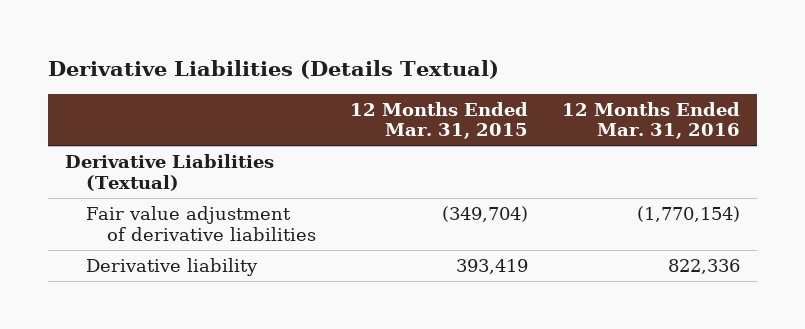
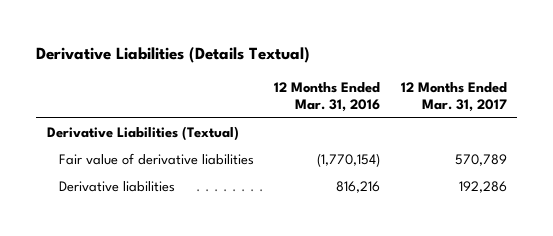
- | 12 Months Ended Mar. 31, 2015 | 12 Months Ended Mar. 31, 2016
+ | 12 Months Ended Mar. 31, 2016 | 12 Months Ended Mar. 31, 2017
- Fair value adjustment of derivative liabilities | (349,704) | (1,770,154)
- Derivative liability | 393,419 | 822,336
+ Fair value of derivative liabilities | (1,770,154) | 570,789
+ Derivative liabilities | 816,216 | 192,286

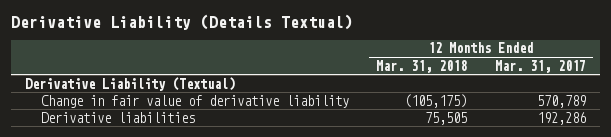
- Derivative Liabilities (Details Textual)
+ Derivative Liability (Details Textual)
- | 12 Months Ended Mar. 31, 2016 | 12 Months Ended Mar. 31, 2017
+ | 12 Months Ended Mar. 31, 2018 | 12 Months Ended Mar. 31, 2017
- Derivative Liabilities (Textual)
- Fair value of derivative liabilities | (1,770,154) | 570,789
+ Derivative Liability (Textual)
+ Change in fair value of derivative liability | (105,175) | 570,789

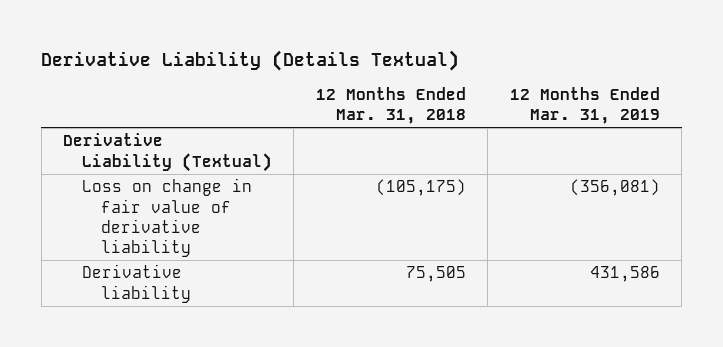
- | 12 Months Ended Mar. 31, 2018 | 12 Months Ended Mar. 31, 2017
+ | 12 Months Ended Mar. 31, 2018 | 12 Months Ended Mar. 31, 2019
- Change in fair value of derivative liability | (105,175) | 570,789
- Derivative liabilities | 75,505 | 192,286
+ Loss on change in fair value of derivative liability | (105,175) | (356,081)
+ Derivative liability | 75,505 | 431,586

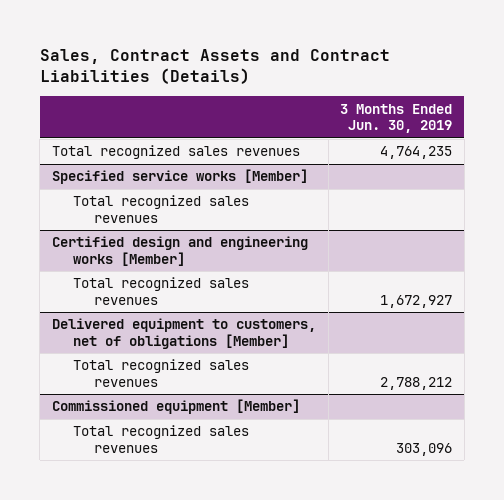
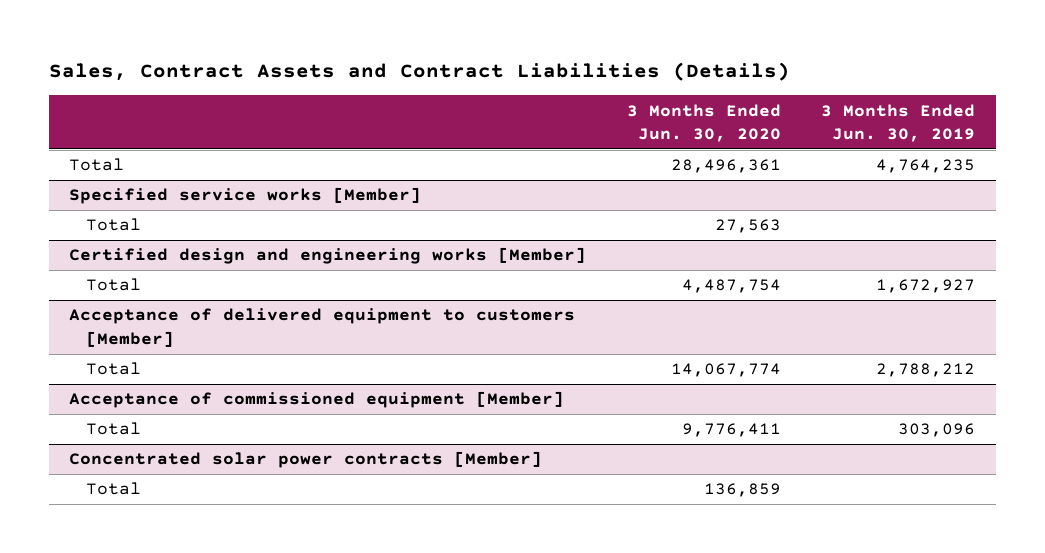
- | 3 Months Ended Jun. 30, 2019
+ | 3 Months Ended Jun. 30, 2020 | 3 Months Ended Jun. 30, 2019
- Total recognized sales revenues | 4,764,235
+ Total | 28,496,361 | 4,764,235
@ Specified service works [Member]
- Total recognized sales revenues
+ Total | 27,563 |
@ Certified design and engineering works [Member]
- Total recognized sales revenues | 1,672,927
- Delivered equipment to customers, net of obligations [Member]
- Total recognized sales revenues | 2,788,212
- Commissioned equipment [Member]
- Total recognized sales revenues | 303,096
@ Certified design and engineering works [Member]
+ Total | 4,487,754 | 1,672,927
+ Acceptance of delivered equipment to customers [Member]
+ Total | 14,067,774 | 2,788,212
+ Acceptance of commissioned equipment [Member]
+ Total | 9,776,411 | 303,096
+ Concentrated solar power contracts [Member]
+ Total | 136,859 |

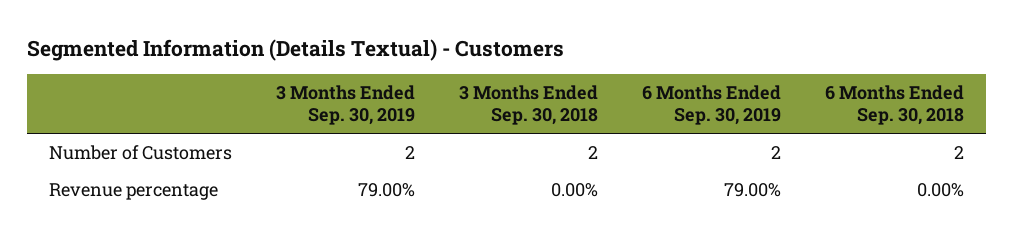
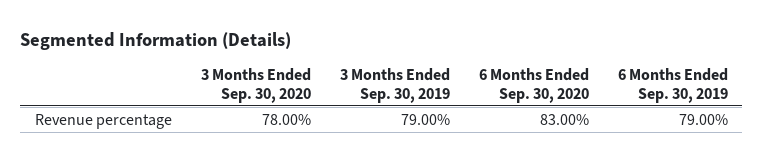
- Segmented Information (Details Textual) - Customers
+ Segmented Information (Details)
- | 3 Months Ended Sep. 30, 2019 | 3 Months Ended Sep. 30, 2018 | 6 Months Ended Sep. 30, 2019 | 6 Months Ended Sep. 30, 2018
+ | 3 Months Ended Sep. 30, 2020 | 3 Months Ended Sep. 30, 2019 | 6 Months Ended Sep. 30, 2020 | 6 Months Ended Sep. 30, 2019
- Number of Customers | 2 | 2 | 2 | 2

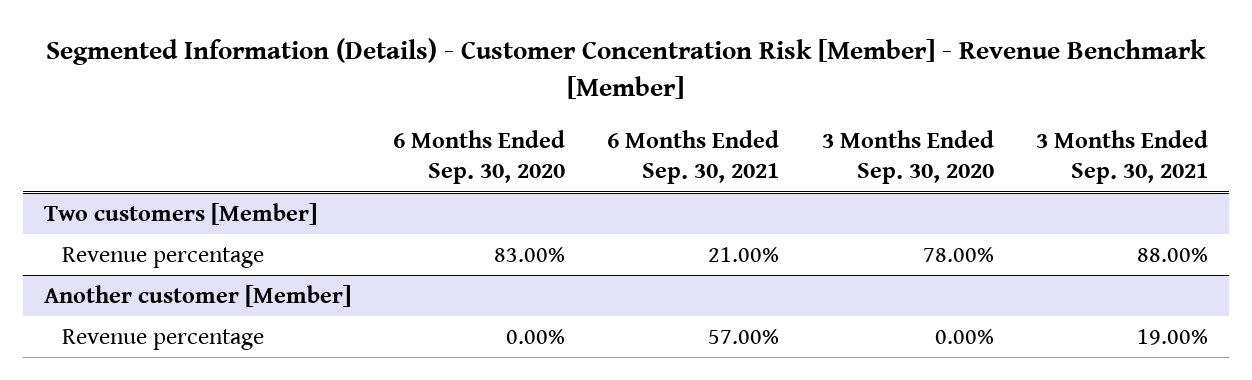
- Segmented Information (Details)
+ Segmented Information (Details) - Customer Concentration Risk [Member] - Revenue Benchmark [Member]
- | 3 Months Ended Sep. 30, 2020 | 3 Months Ended Sep. 30, 2019 | 6 Months Ended Sep. 30, 2020 | 6 Months Ended Sep. 30, 2019
+ | 6 Months Ended Sep. 30, 2020 | 6 Months Ended Sep. 30, 2021 | 3 Months Ended Sep. 30, 2020 | 3 Months Ended Sep. 30, 2021
+ Two customers [Member]
+ Another customer [Member]
+ Revenue percentage | 0.00% | 57.00% | 0.00% | 19.00%

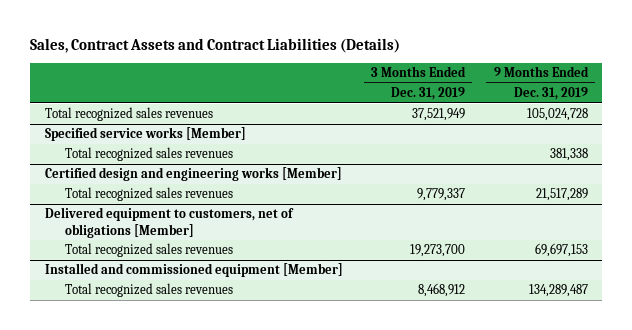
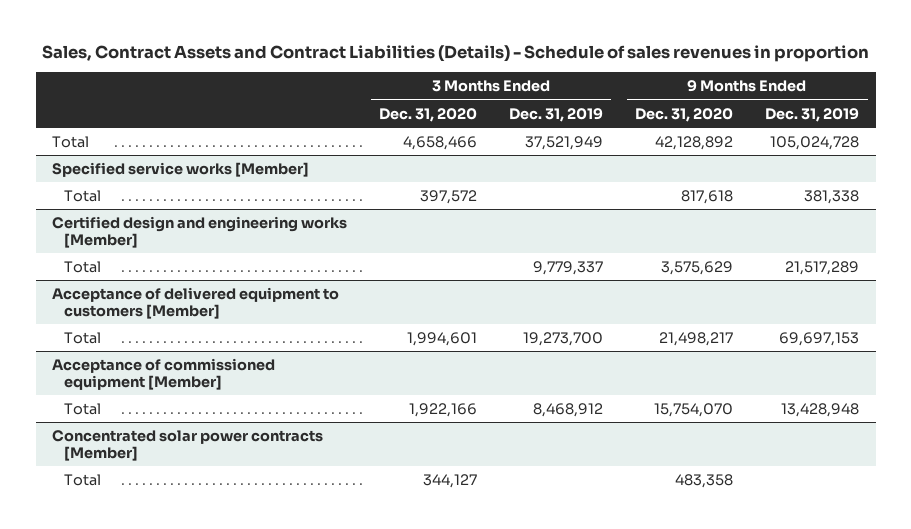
- Sales, Contract Assets and Contract Liabilities (Details)
+ Sales, Contract Assets and Contract Liabilities (Details) - Schedule of sales revenues in proportion
- | 3 Months Ended Dec. 31, 2019 | 9 Months Ended Dec. 31, 2019
+ | 3 Months Ended Dec. 31, 2020 | 3 Months Ended Dec. 31, 2019 | 9 Months Ended Dec. 31, 2020 | 9 Months Ended Dec. 31, 2019
- Total recognized sales revenues | 37,521,949 | 105,024,728
+ Total | 4,658,466 | 37,521,949 | 42,128,892 | 105,024,728
@ Specified service works [Member]
- Total recognized sales revenues | | 381,338
+ Total | 397,572 | | 817,618 | 381,338
@ Certified design and engineering works [Member]
- Total recognized sales revenues | 9,779,337 | 21,517,289
- Delivered equipment to customers, net of obligations [Member]
- Total recognized sales revenues | 19,273,700 | 69,697,153
- Installed and commissioned equipment [Member]
- Total recognized sales revenues | 8,468,912 | 134,289,487
@ Certified design and engineering works [Member]
+ Total | | 9,779,337 | 3,575,629 | 21,517,289
+ Acceptance of delivered equipment to customers [Member]
+ Total | 1,994,601 | 19,273,700 | 21,498,217 | 69,697,153
+ Acceptance of commissioned equipment [Member]
+ Total | 1,922,166 | 8,468,912 | 15,754,070 | 13,428,948
+ Concentrated solar power contracts [Member]
+ Total | 344,127 | | 483,358 |

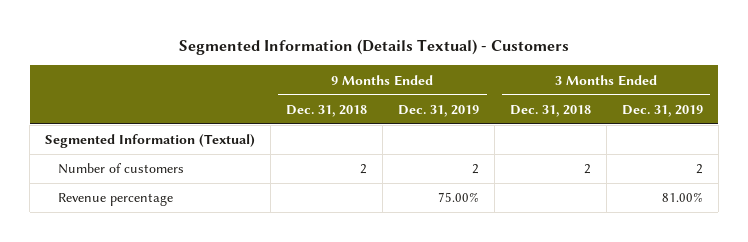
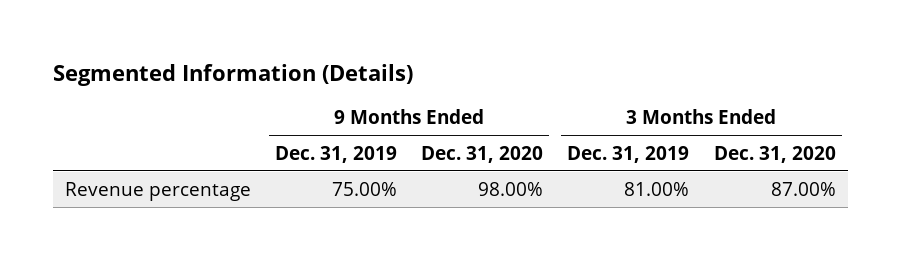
- Segmented Information (Details Textual) - Customers
+ Segmented Information (Details)
- | 9 Months Ended Dec. 31, 2018 | 9 Months Ended Dec. 31, 2019 | 3 Months Ended Dec. 31, 2018 | 3 Months Ended Dec. 31, 2019
+ | 9 Months Ended Dec. 31, 2019 | 9 Months Ended Dec. 31, 2020 | 3 Months Ended Dec. 31, 2019 | 3 Months Ended Dec. 31, 2020
- Segmented Information (Textual)
- Number of customers | 2 | 2 | 2 | 2

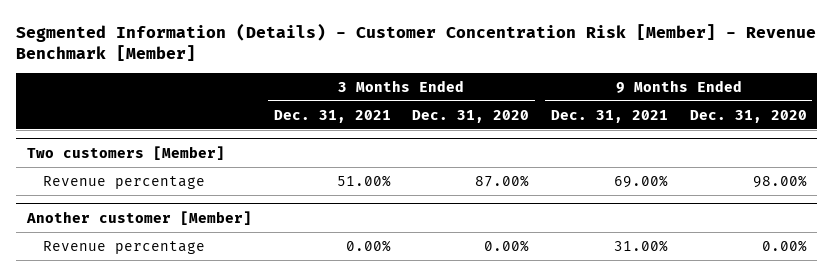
- Segmented Information (Details)
+ Segmented Information (Details) - Customer Concentration Risk [Member] - Revenue Benchmark [Member]
- | 9 Months Ended Dec. 31, 2019 | 9 Months Ended Dec. 31, 2020 | 3 Months Ended Dec. 31, 2019 | 3 Months Ended Dec. 31, 2020
+ | 3 Months Ended Dec. 31, 2021 | 3 Months Ended Dec. 31, 2020 | 9 Months Ended Dec. 31, 2021 | 9 Months Ended Dec. 31, 2020
+ Two customers [Member]
+ Another customer [Member]
+ Revenue percentage | 0.00% | 0.00% | 31.00% | 0.00%

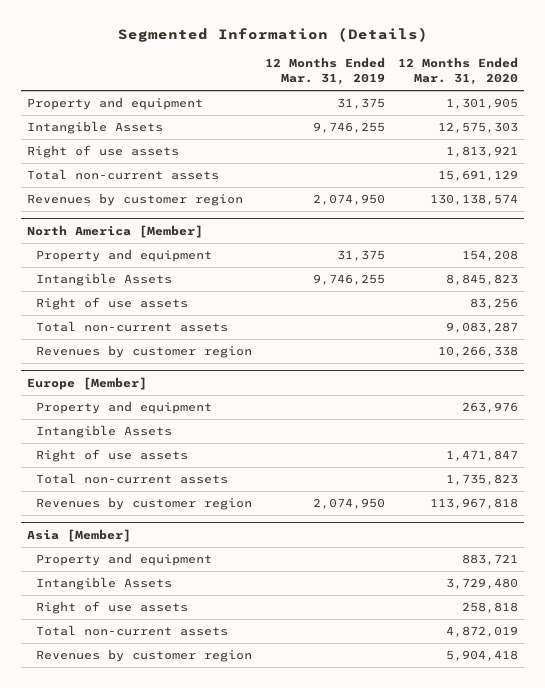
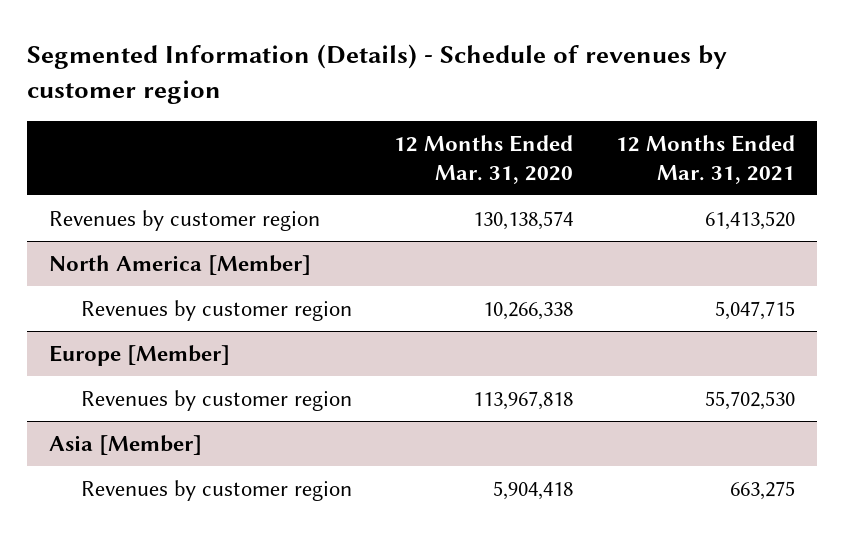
- Segmented Information (Details)
+ Segmented Information (Details) - Schedule of revenues by customer region
- | 12 Months Ended Mar. 31, 2019 | 12 Months Ended Mar. 31, 2020
+ | 12 Months Ended Mar. 31, 2020 | 12 Months Ended Mar. 31, 2021
- Property and equipment | 31,375 | 1,301,905
- Intangible Assets | 9,746,255 | 12,575,303
- Right of use assets | | 1,813,921
- Total non-current assets | | 15,691,129
@ North America [Member]
- Property and equipment | 31,375 | 154,208
- Intangible Assets | 9,746,255 | 8,845,823
- Right of use assets | | 83,256
- Total non-current assets | | 9,083,287
@ Europe [Member]
- Property and equipment | | 263,976
- Intangible Assets
- Right of use assets | | 1,471,847
- Total non-current assets | | 1,735,823
@ Asia [Member]
- Property and equipment | | 883,721
- Intangible Assets | | 3,729,480
- Right of use assets | | 258,818
- Total non-current assets | | 4,872,019

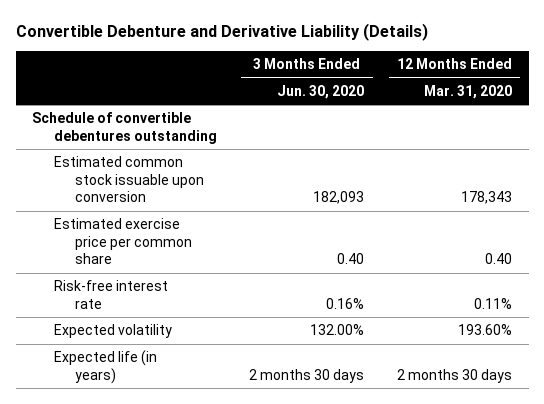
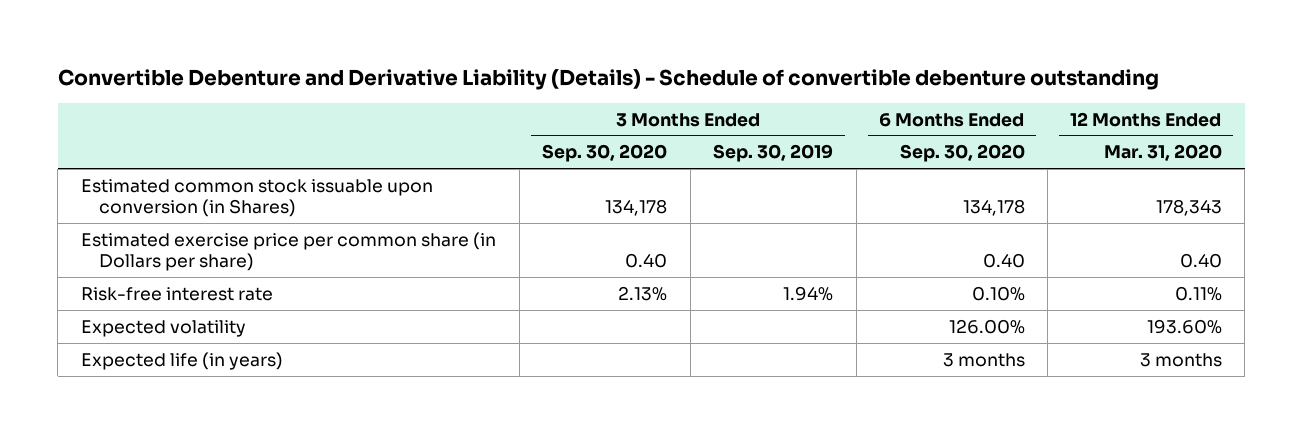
- Convertible Debenture and Derivative Liability (Details)
+ Convertible Debenture and Derivative Liability (Details) - Schedule of convertible debenture outstanding
- | 3 Months Ended Jun. 30, 2020 | 12 Months Ended Mar. 31, 2020
+ | 3 Months Ended Sep. 30, 2020 | 3 Months Ended Sep. 30, 2019 | 6 Months Ended Sep. 30, 2020 | 12 Months Ended Mar. 31, 2020
- Schedule of convertible debentures outstanding
- Estimated common stock issuable upon conversion | 182,093 | 178,343
- Estimated exercise price per common share | 0.40 | 0.40
+ Estimated common stock issuable upon conversion (in Shares) | 134,178 | | 134,178 | 178,343
+ Estimated exercise price per common share (in Dollars per share) | 0.40 | | 0.40 | 0.40
- Expected life (in years) | 2 months 30 days | 2 months 30 days
+ Expected life (in years) | | | 3 months | 3 months

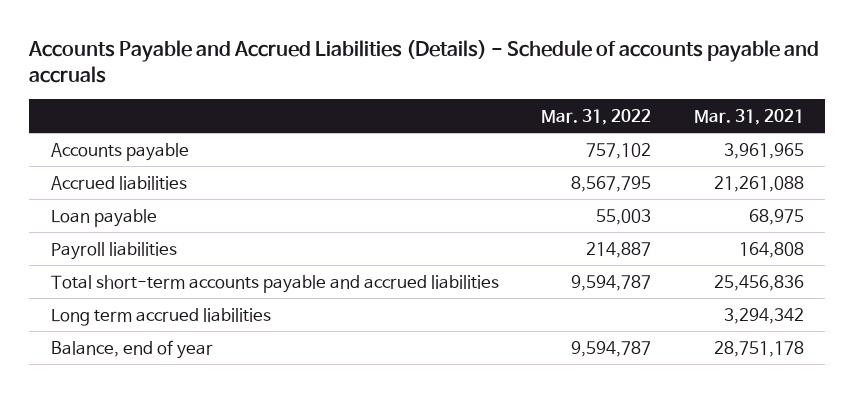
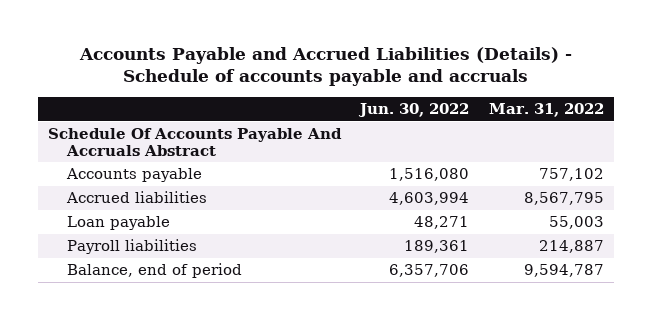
- | Mar. 31, 2022 | Mar. 31, 2021
+ | Jun. 30, 2022 | Mar. 31, 2022
+ Schedule Of Accounts Payable And Accruals Abstract
- Total short-term accounts payable and accrued liabilities | 9,594,787 | 25,456,836
- Long term accrued liabilities | | 3,294,342
- Balance, end of year | 9,594,787 | 28,751,178
+ Balance, end of period | 6,357,706 | 9,594,787

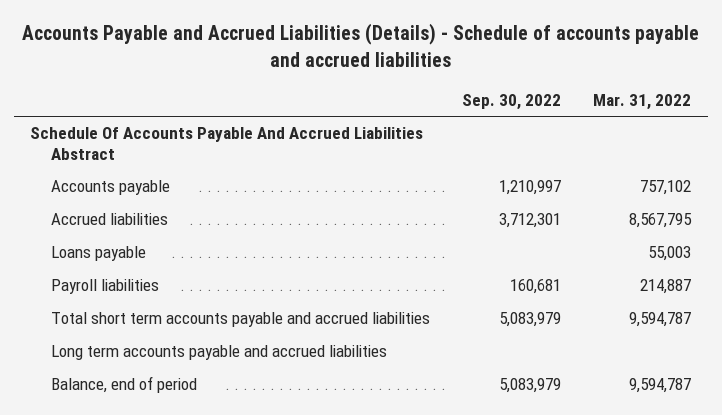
- Accounts Payable and Accrued Liabilities (Details) - Schedule of accounts payable and accruals
+ Accounts Payable and Accrued Liabilities (Details) - Schedule of accounts payable and accrued liabilities
- | Jun. 30, 2022 | Mar. 31, 2022
+ | Sep. 30, 2022 | Mar. 31, 2022
- Schedule Of Accounts Payable And Accruals Abstract
+ Schedule Of Accounts Payable And Accrued Liabilities Abstract
- Loan payable | 48,271 | 55,003
+ Loans payable | | 55,003
+ Total short term accounts payable and accrued liabilities | 5,083,979 | 9,594,787
+ Long term accounts payable and accrued liabilities

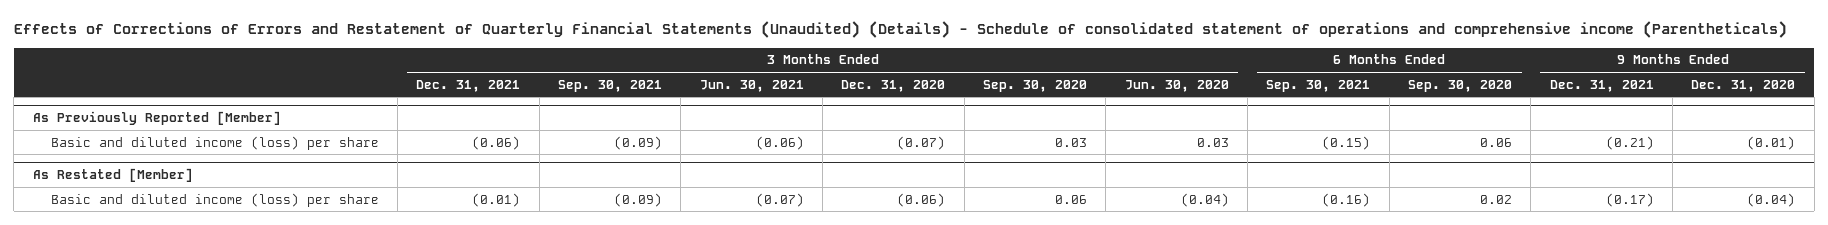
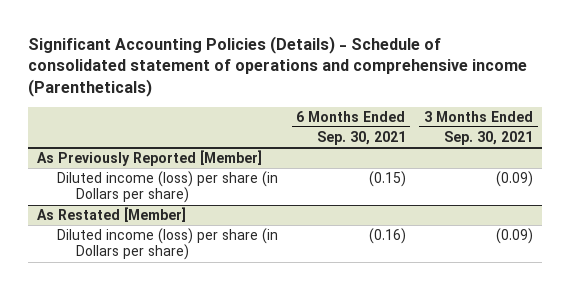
- Effects of Corrections of Errors and Restatement of Quarterly Financial Statements (Unaudited) (Details) - Schedule of consolidated statement of operations and comprehensive income (Parentheticals)
+ Significant Accounting Policies (Details) - Schedule of consolidated statement of operations and comprehensive income (Parentheticals)
- | 3 Months Ended Dec. 31, 2021 | 3 Months Ended Sep. 30, 2021 | 3 Months Ended Jun. 30, 2021 | 3 Months Ended Dec. 31, 2020 | 3 Months Ended Sep. 30, 2020 | 3 Months Ended Jun. 30, 2020 | 6 Months Ended Sep. 30, 2021 | 6 Months Ended Sep. 30, 2020 | 9 Months Ended Dec. 31, 2021 | 9 Months Ended Dec. 31, 2020
+ | 6 Months Ended Sep. 30, 2021 | 3 Months Ended Sep. 30, 2021
@ As Previously Reported [Member]
- Basic and diluted income (loss) per share | (0.06) | (0.09) | (0.06) | (0.07) | 0.03 | 0.03 | (0.15) | 0.06 | (0.21) | (0.01)
+ Diluted income (loss) per share (in Dollars per share) | (0.15) | (0.09)
@ As Restated [Member]
- Basic and diluted income (loss) per share | (0.01) | (0.09) | (0.07) | (0.06) | 0.06 | (0.04) | (0.16) | 0.02 | (0.17) | (0.04)
+ Diluted income (loss) per share (in Dollars per share) | (0.16) | (0.09)

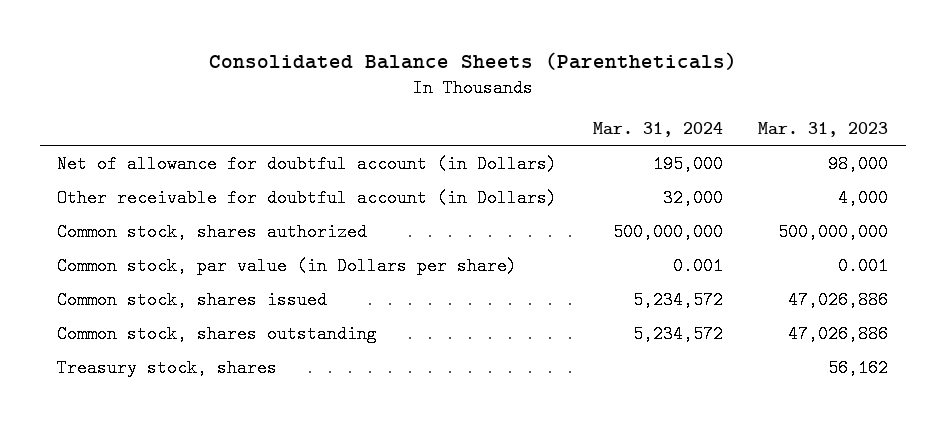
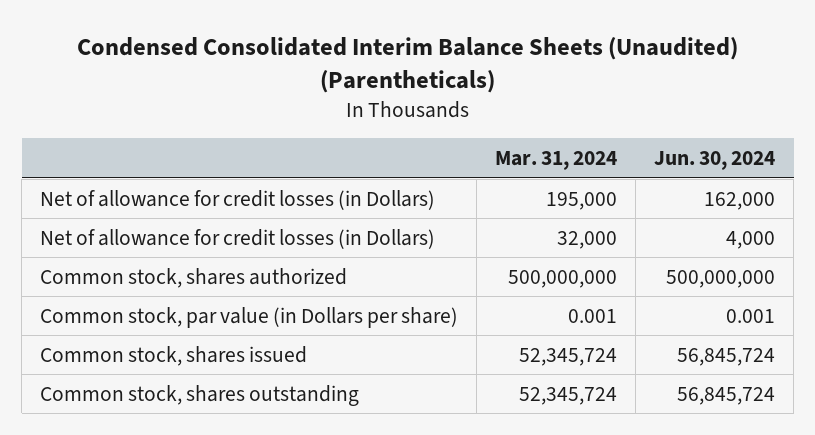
- Consolidated Balance Sheets (Parentheticals)
+ Condensed Consolidated Interim Balance Sheets (Unaudited) (Parentheticals)
- | Mar. 31, 2024 | Mar. 31, 2023
+ | Mar. 31, 2024 | Jun. 30, 2024
- Net of allowance for doubtful account (in Dollars) | 195,000 | 98,000
- Other receivable for doubtful account (in Dollars) | 32,000 | 4,000
+ Net of allowance for credit losses (in Dollars) | 195,000 | 162,000
+ Net of allowance for credit losses (in Dollars) | 32,000 | 4,000
- Common stock, shares issued | 5,234,572 | 47,026,886
- Common stock, shares outstanding | 5,234,572 | 47,026,886
- Treasury stock, shares | | 56,162
+ Common stock, shares issued | 52,345,724 | 56,845,724
+ Common stock, shares outstanding | 52,345,724 | 56,845,724

